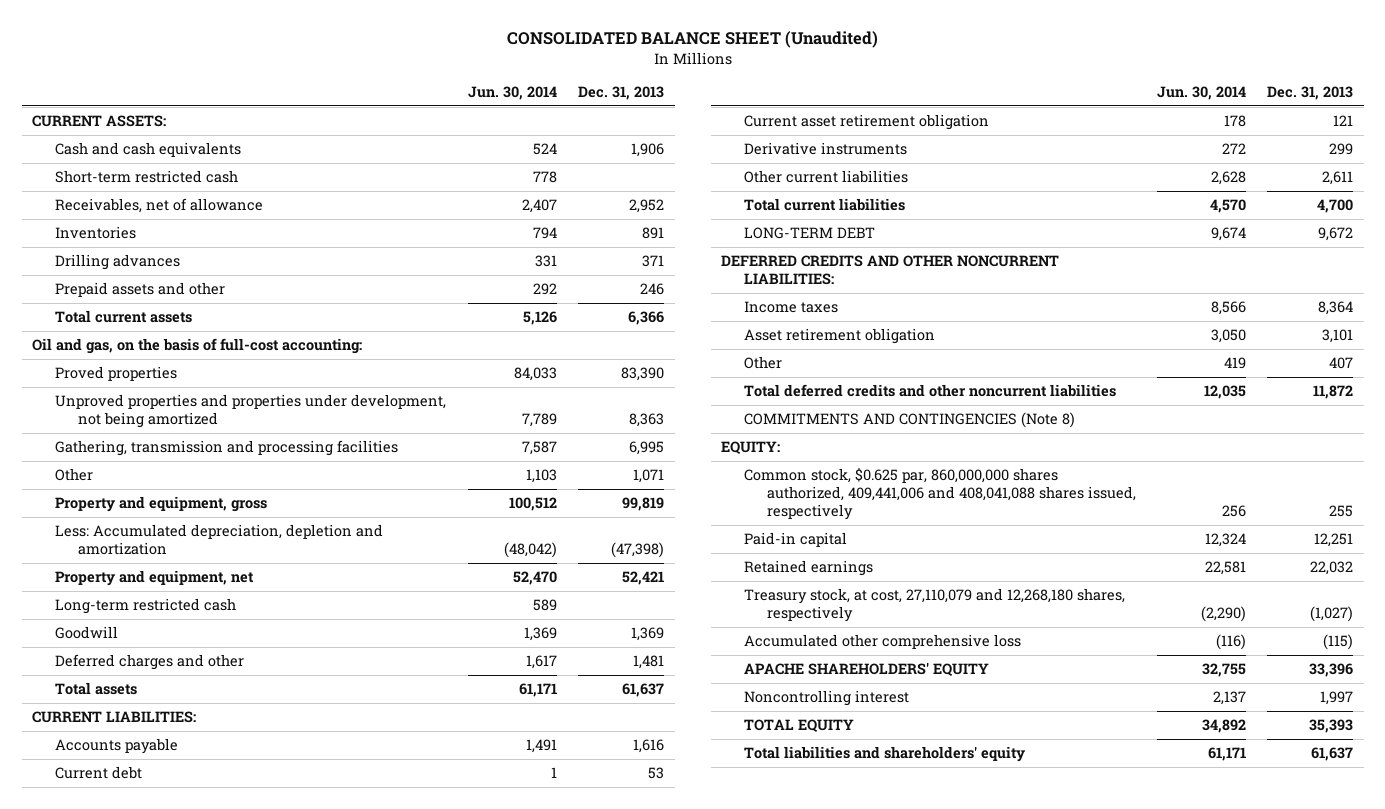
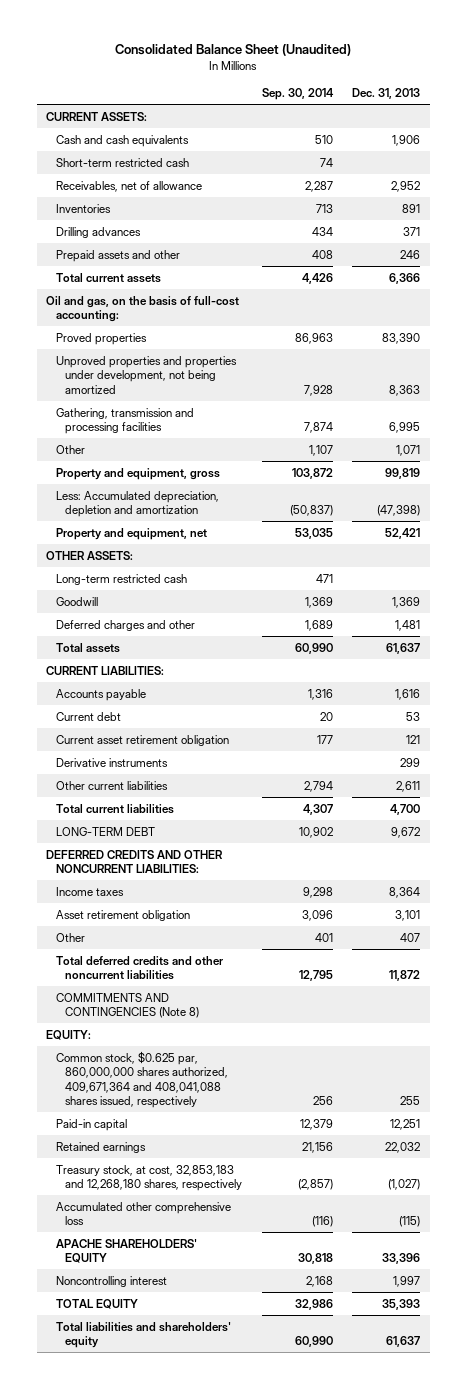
- CONSOLIDATED BALANCE SHEET (Unaudited)
+ Consolidated Balance Sheet (Unaudited)
- | Jun. 30, 2014 | Dec. 31, 2013
+ | Sep. 30, 2014 | Dec. 31, 2013
+ OTHER ASSETS:
- Common stock, $0.625 par, 860,000,000 shares authorized, 409,441,006 and 408,041,088 shares issued, respectively | 256 | 255
+ Common stock, $0.625 par, 860,000,000 shares authorized, 409,671,364 and 408,041,088 shares issued, respectively | 256 | 255
- Treasury stock, at cost, 27,110,079 and 12,268,180 shares, respectively | (2,290) | (1,027)
+ Treasury stock, at cost, 32,853,183 and 12,268,180 shares, respectively | (2,857) | (1,027)

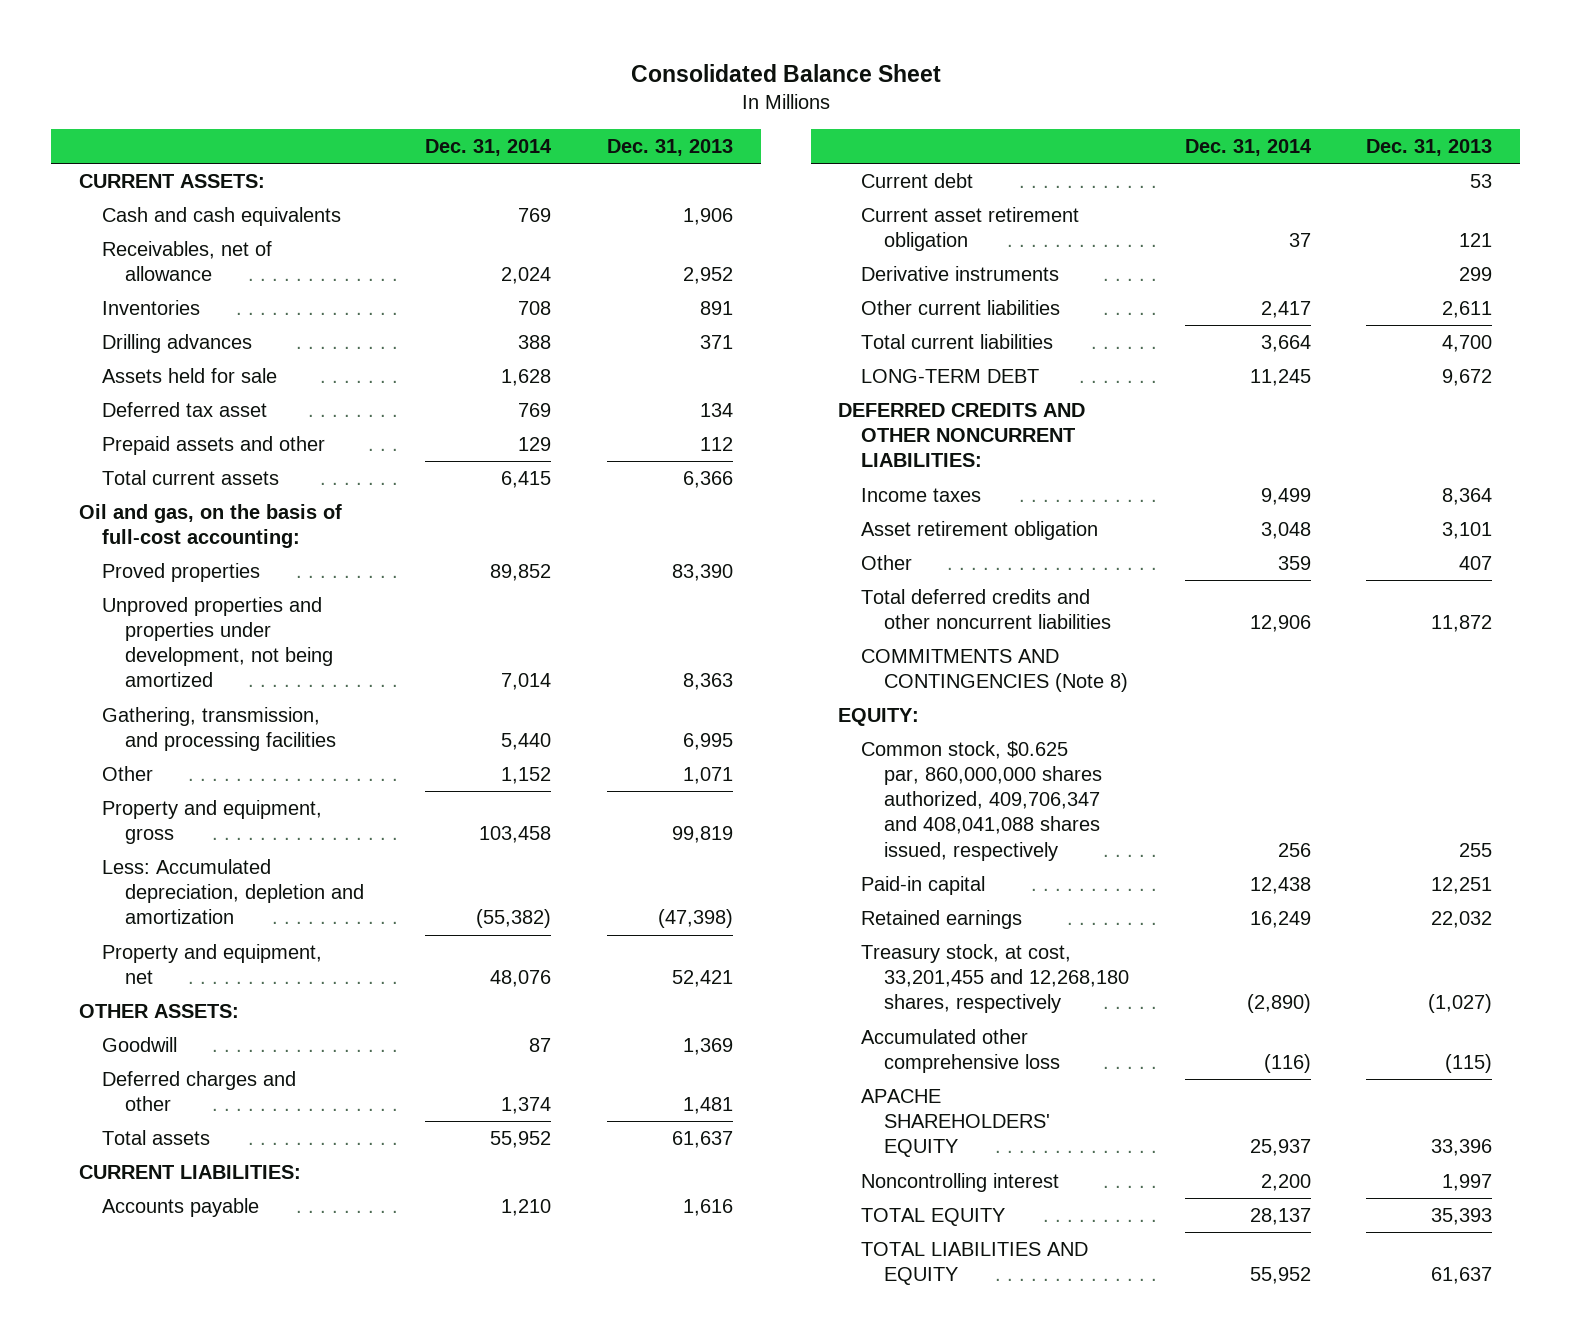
- Consolidated Balance Sheet (Unaudited)
+ Consolidated Balance Sheet
- | Sep. 30, 2014 | Dec. 31, 2013
+ | Dec. 31, 2014 | Dec. 31, 2013
- Short-term restricted cash | 74 |
- Prepaid assets and other | 408 | 246
+ Assets held for sale | 1,628 |
+ Deferred tax asset | 769 | 134
+ Prepaid assets and other | 129 | 112
- Gathering, transmission and processing facilities | 7,874 | 6,995
+ Gathering, transmission, and processing facilities | 5,440 | 6,995
- Long-term restricted cash | 471 |
- Common stock, $0.625 par, 860,000,000 shares authorized, 409,671,364 and 408,041,088 shares issued, respectively | 256 | 255
+ Common stock, $0.625 par, 860,000,000 shares authorized, 409,706,347 and 408,041,088 shares issued, respectively | 256 | 255
- Treasury stock, at cost, 32,853,183 and 12,268,180 shares, respectively | (2,857) | (1,027)
+ Treasury stock, at cost, 33,201,455 and 12,268,180 shares, respectively | (2,890) | (1,027)
- Total liabilities and shareholders' equity | 60,990 | 61,637
+ TOTAL LIABILITIES AND EQUITY | 55,952 | 61,637

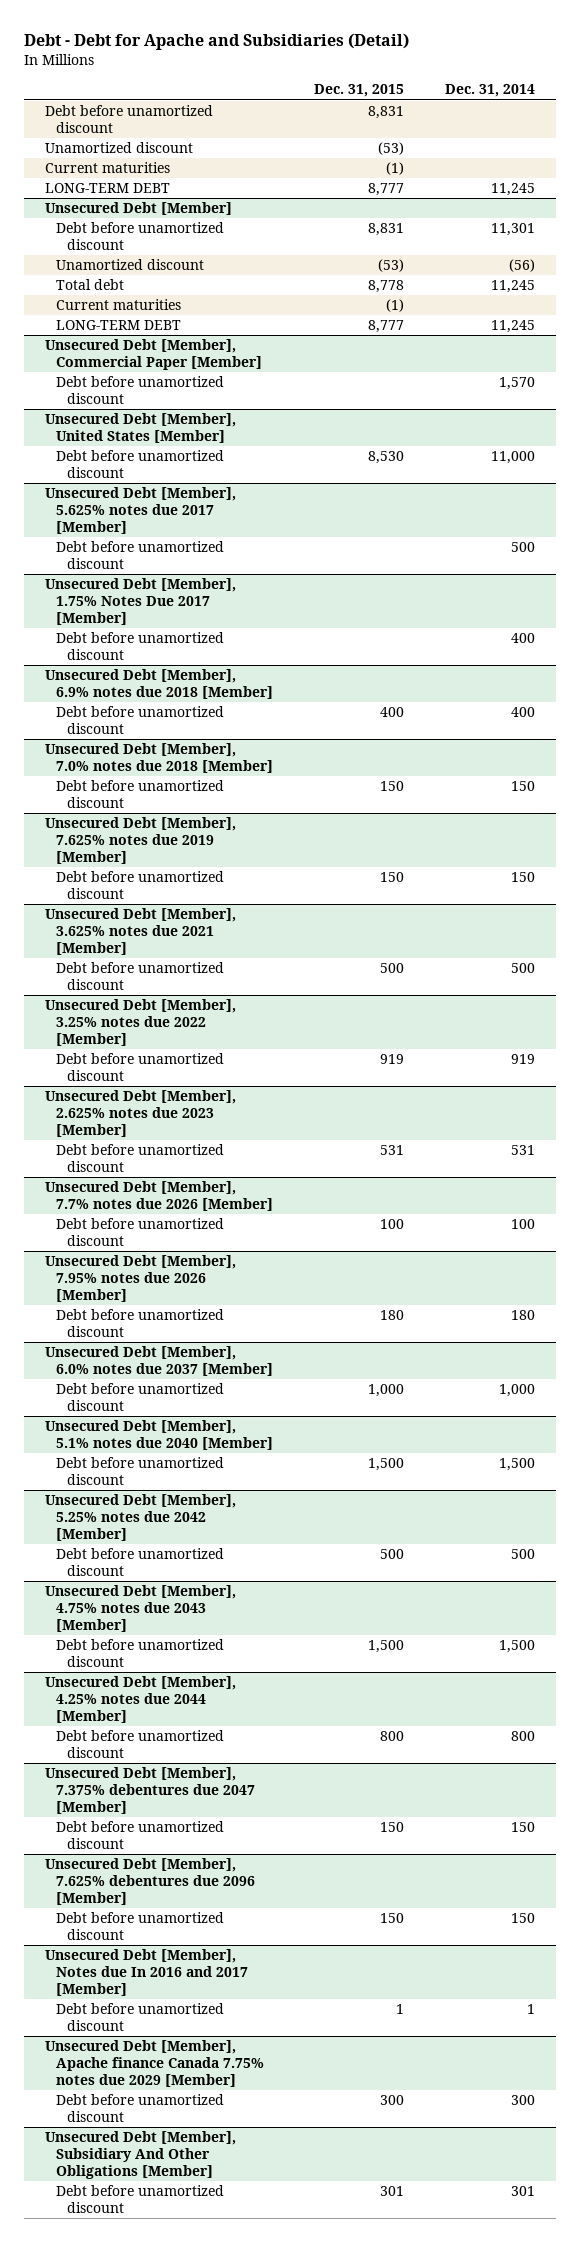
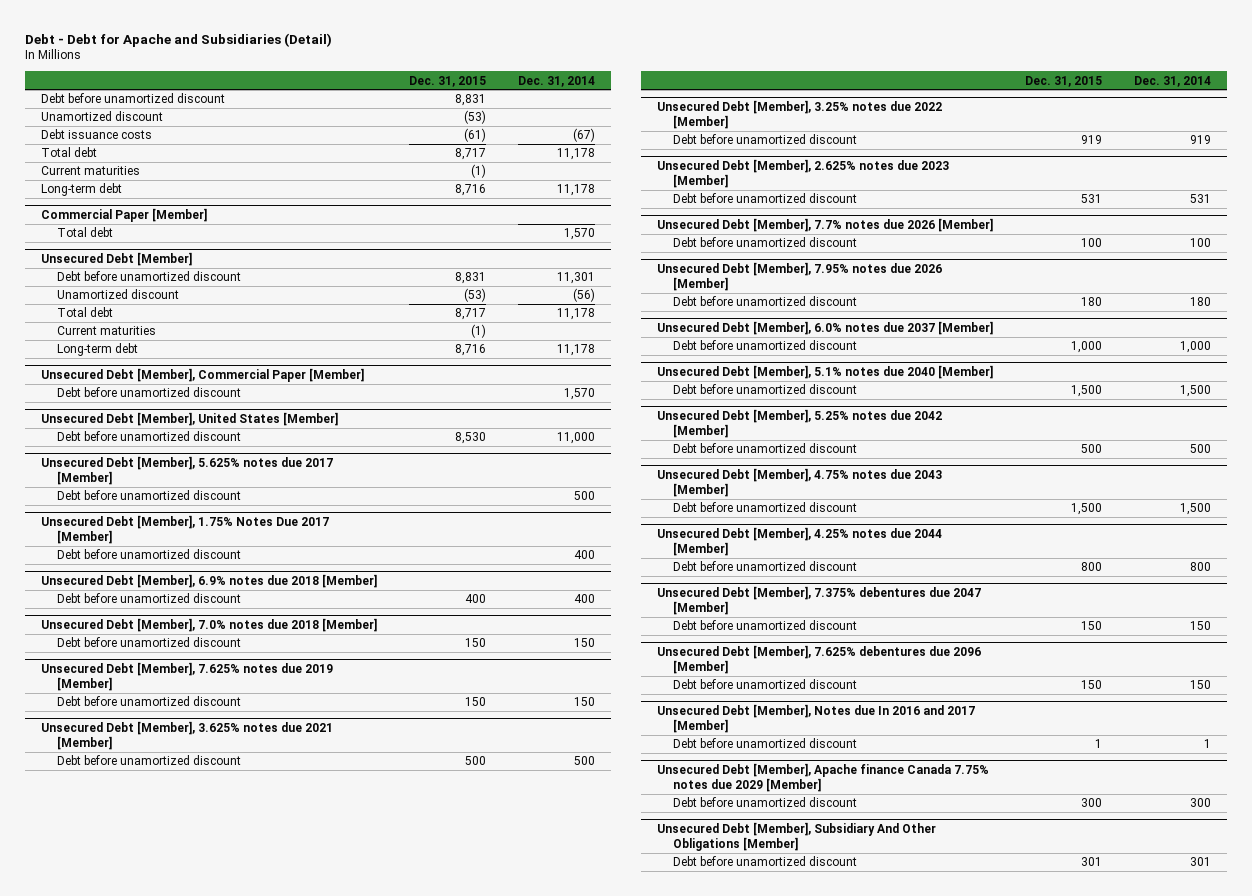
+ Debt issuance costs | (61) | (67)
+ Total debt | 8,717 | 11,178
- LONG-TERM DEBT | 8,777 | 11,245
+ Long-term debt | 8,716 | 11,178
+ Commercial Paper [Member]
+ Total debt | | 1,570
@ Unsecured Debt [Member]
- Total debt | 8,778 | 11,245
+ Total debt | 8,717 | 11,178
- LONG-TERM DEBT | 8,777 | 11,245
+ Long-term debt | 8,716 | 11,178

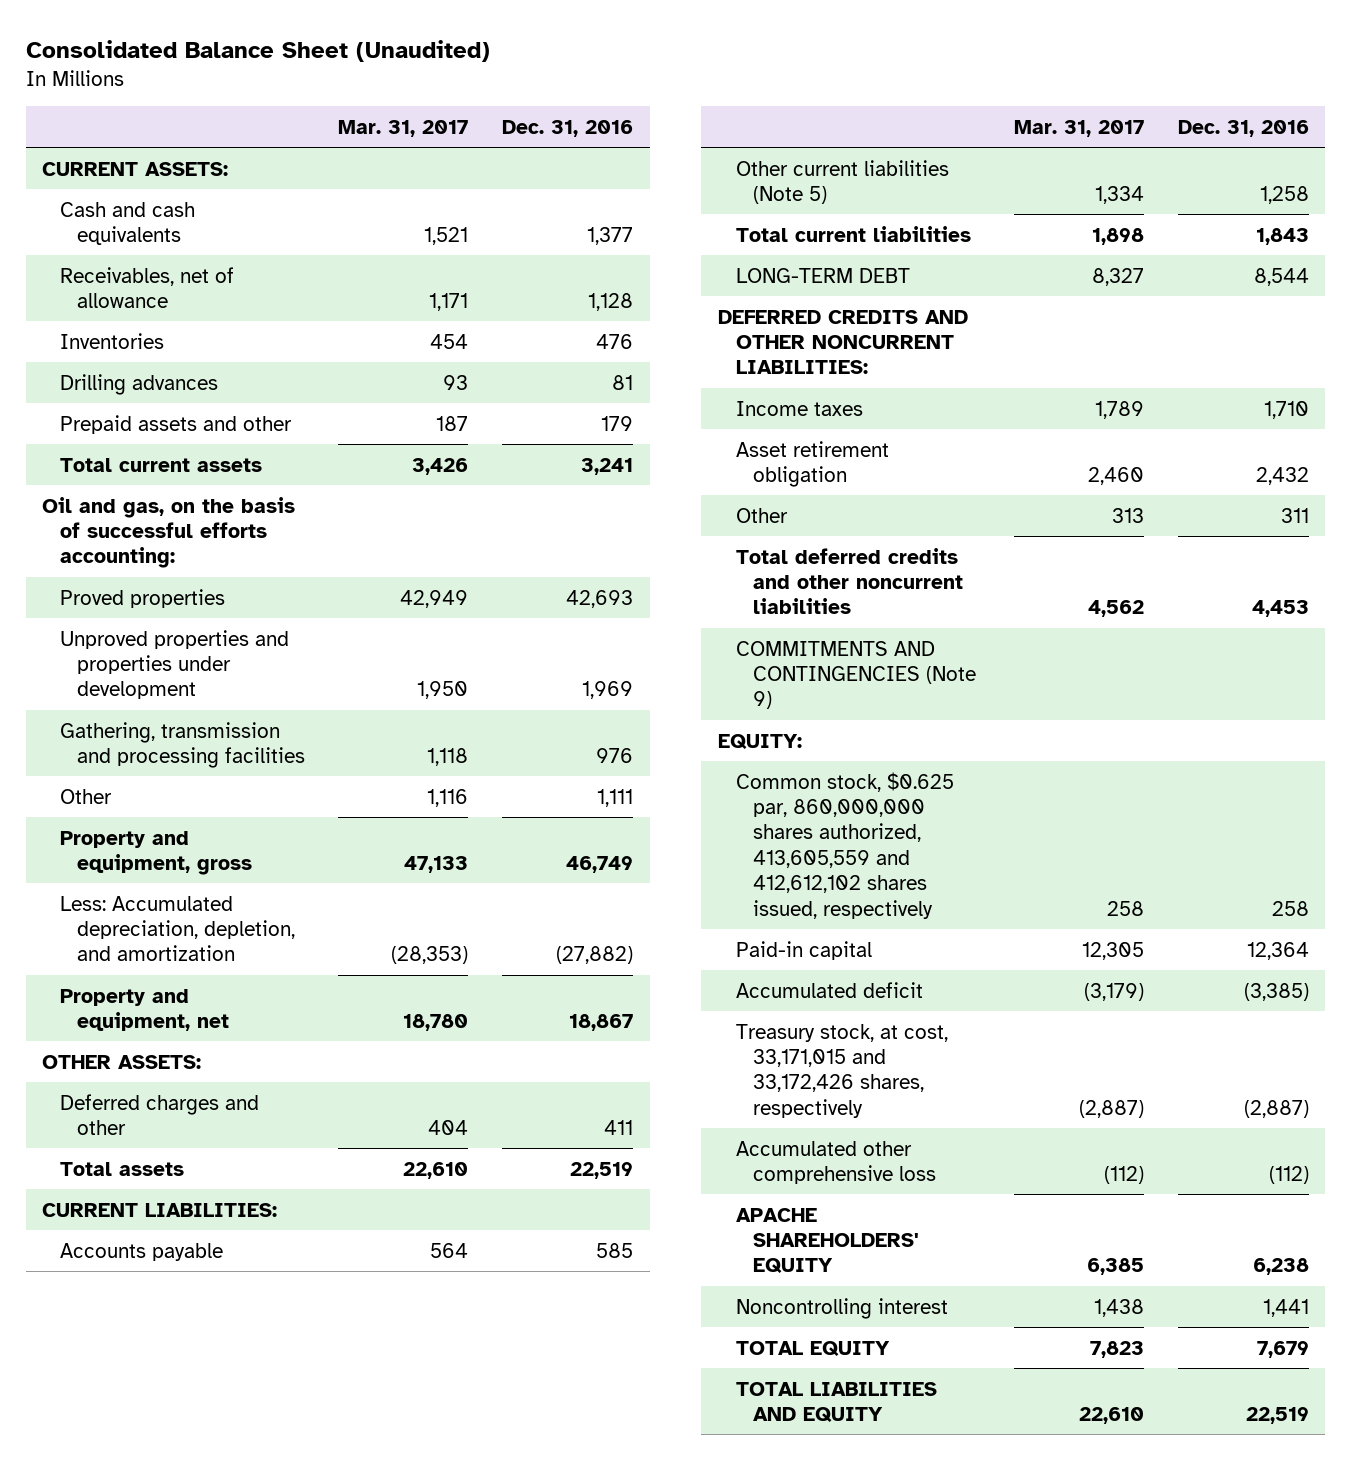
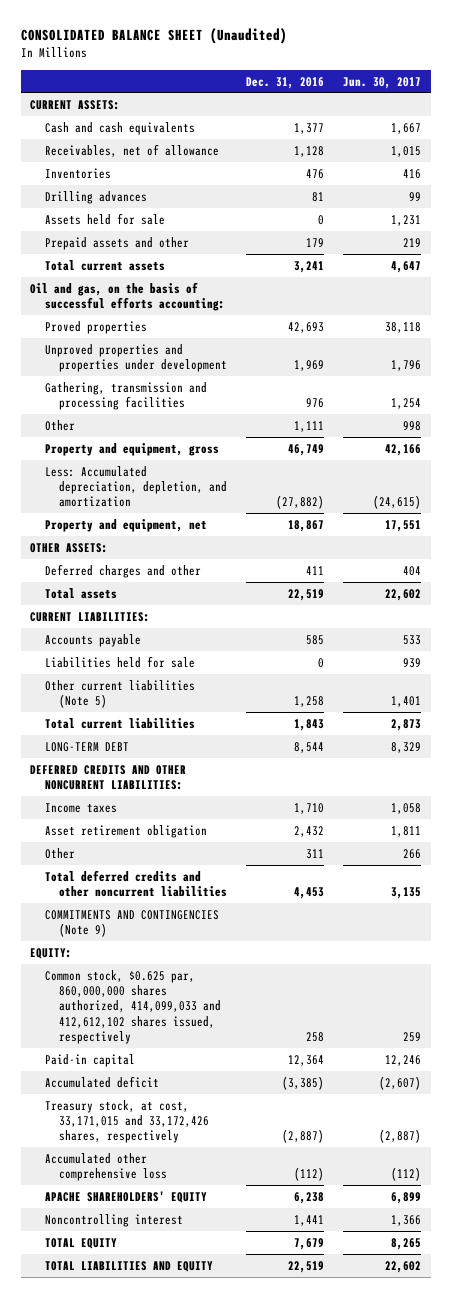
- Consolidated Balance Sheet (Unaudited)
+ CONSOLIDATED BALANCE SHEET (Unaudited)
- | Mar. 31, 2017 | Dec. 31, 2016
+ | Dec. 31, 2016 | Jun. 30, 2017
+ Assets held for sale | 0 | 1,231
+ Liabilities held for sale | 0 | 939
- Common stock, $0.625 par, 860,000,000 shares authorized, 413,605,559 and 412,612,102 shares issued, respectively | 258 | 258
+ Common stock, $0.625 par, 860,000,000 shares authorized, 414,099,033 and 412,612,102 shares issued, respectively | 258 | 259

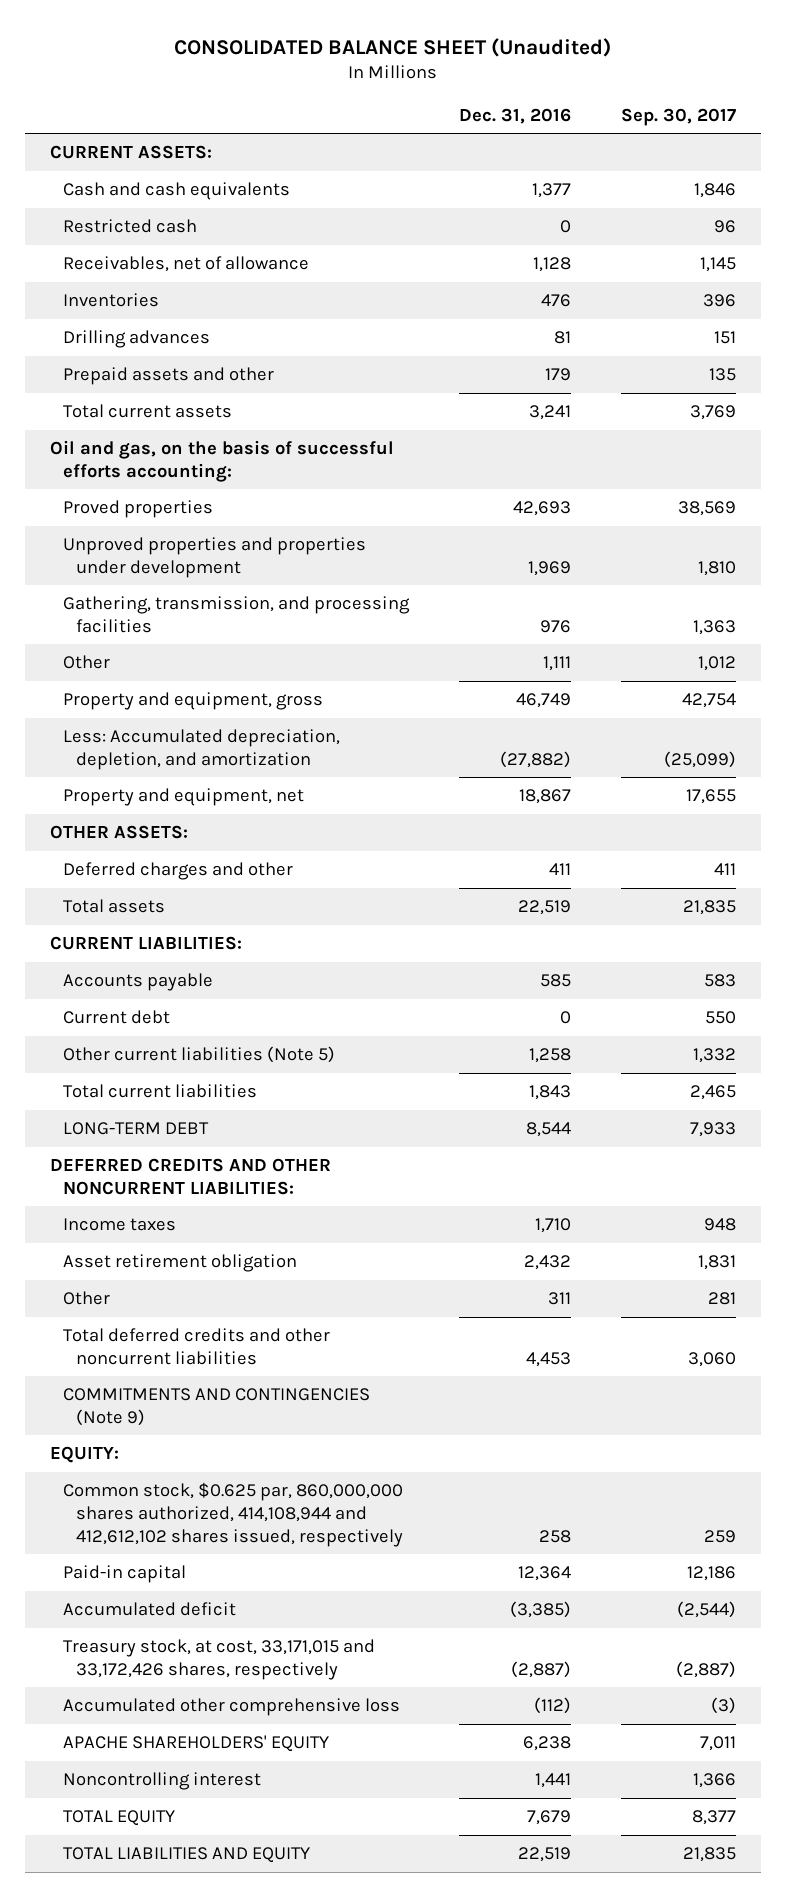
- | Dec. 31, 2016 | Jun. 30, 2017
+ | Dec. 31, 2016 | Sep. 30, 2017
+ Restricted cash | 0 | 96
- Assets held for sale | 0 | 1,231
- Gathering, transmission and processing facilities | 976 | 1,254
+ Gathering, transmission, and processing facilities | 976 | 1,363
- Liabilities held for sale | 0 | 939
+ Current debt | 0 | 550
- Common stock, $0.625 par, 860,000,000 shares authorized, 414,099,033 and 412,612,102 shares issued, respectively | 258 | 259
+ Common stock, $0.625 par, 860,000,000 shares authorized, 414,108,944 and 412,612,102 shares issued, respectively | 258 | 259

